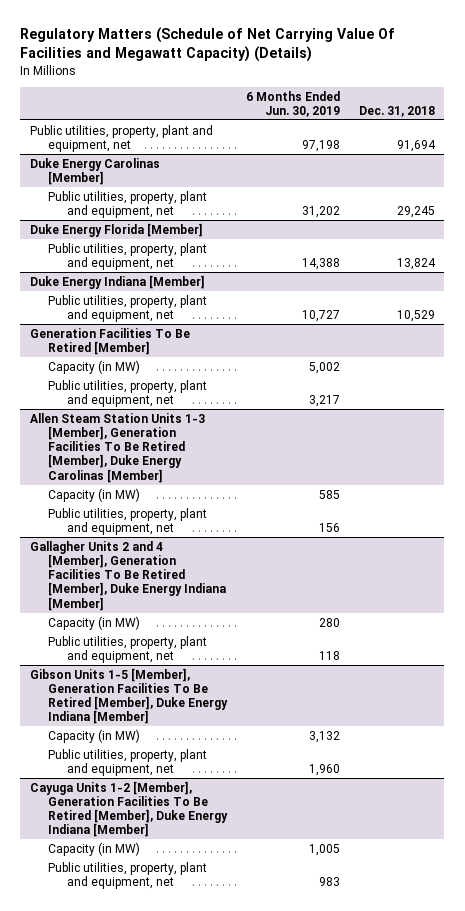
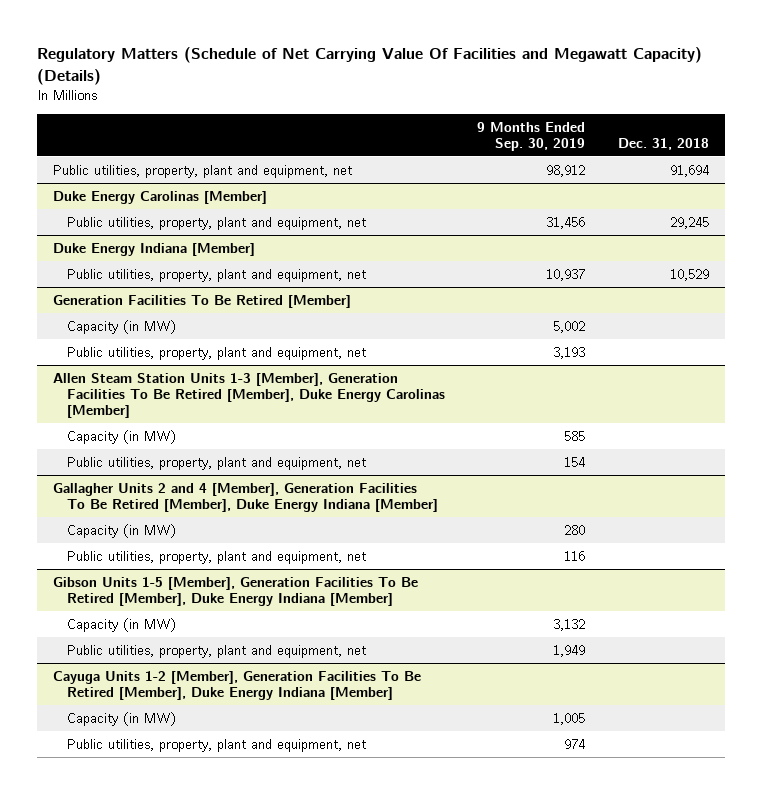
- | 6 Months Ended Jun. 30, 2019 | Dec. 31, 2018
+ | 9 Months Ended Sep. 30, 2019 | Dec. 31, 2018
- Duke Energy Florida [Member]
- Public utilities, property, plant and equipment, net | 14,388 | 13,824

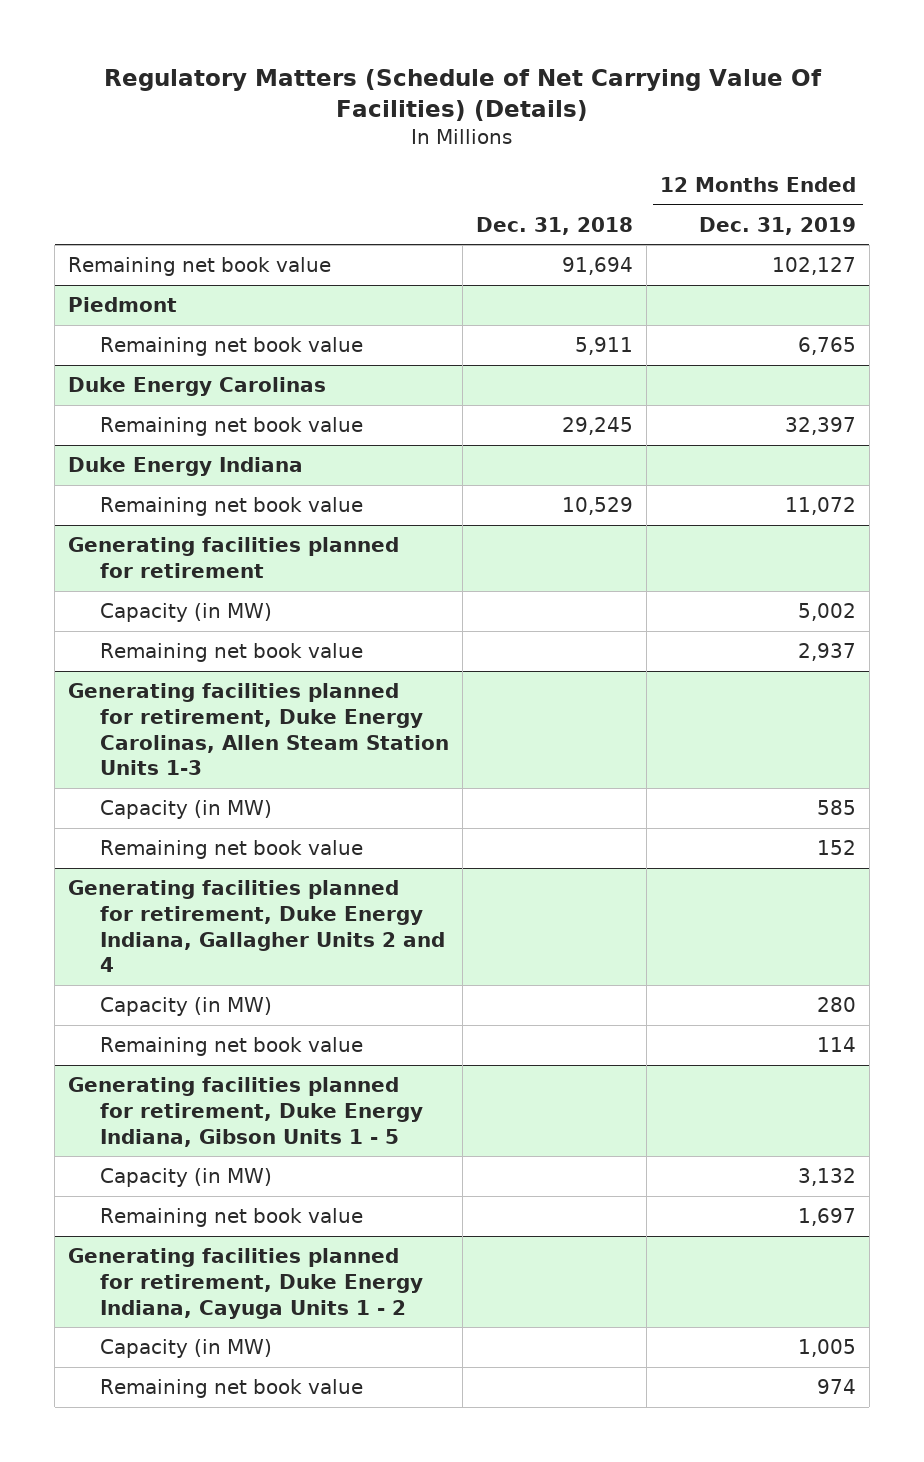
- Regulatory Matters (Schedule of Net Carrying Value Of Facilities and Megawatt Capacity) (Details)
+ Regulatory Matters (Schedule of Net Carrying Value Of Facilities) (Details)
- | 9 Months Ended Sep. 30, 2019 | Dec. 31, 2018
+ | Dec. 31, 2018 | 12 Months Ended Dec. 31, 2019
- Public utilities, property, plant and equipment, net | 98,912 | 91,694
- Duke Energy Carolinas [Member]
- Public utilities, property, plant and equipment, net | 31,456 | 29,245
- Duke Energy Indiana [Member]
- Public utilities, property, plant and equipment, net | 10,937 | 10,529
- Generation Facilities To Be Retired [Member]
+ Remaining net book value | 91,694 | 102,127
+ Piedmont
+ Remaining net book value | 5,911 | 6,765
+ Duke Energy Carolinas
+ Remaining net book value | 29,245 | 32,397
+ Duke Energy Indiana
+ Remaining net book value | 10,529 | 11,072
+ Generating facilities planned for retirement
- Public utilities, property, plant and equipment, net | 3,193 |
- Allen Steam Station Units 1-3 [Member], Generation Facilities To Be Retired [Member], Duke Energy Carolinas [Member]
+ Remaining net book value | | 2,937
+ Generating facilities planned for retirement, Duke Energy Carolinas, Allen Steam Station Units 1-3
- Public utilities, property, plant and equipment, net | 154 |
- Gallagher Units 2 and 4 [Member], Generation Facilities To Be Retired [Member], Duke Energy Indiana [Member]
+ Remaining net book value | | 152
+ Generating facilities planned for retirement, Duke Energy Indiana, Gallagher Units 2 and 4
- Public utilities, property, plant and equipment, net | 116 |
- Gibson Units 1-5 [Member], Generation Facilities To Be Retired [Member], Duke Energy Indiana [Member]
+ Remaining net book value | | 114
+ Generating facilities planned for retirement, Duke Energy Indiana, Gibson Units 1 - 5
- Public utilities, property, plant and equipment, net | 1,949 |
- Cayuga Units 1-2 [Member], Generation Facilities To Be Retired [Member], Duke Energy Indiana [Member]
+ Remaining net book value | | 1,697
+ Generating facilities planned for retirement, Duke Energy Indiana, Cayuga Units 1 - 2
- Public utilities, property, plant and equipment, net | 974 |
+ Remaining net book value | | 974

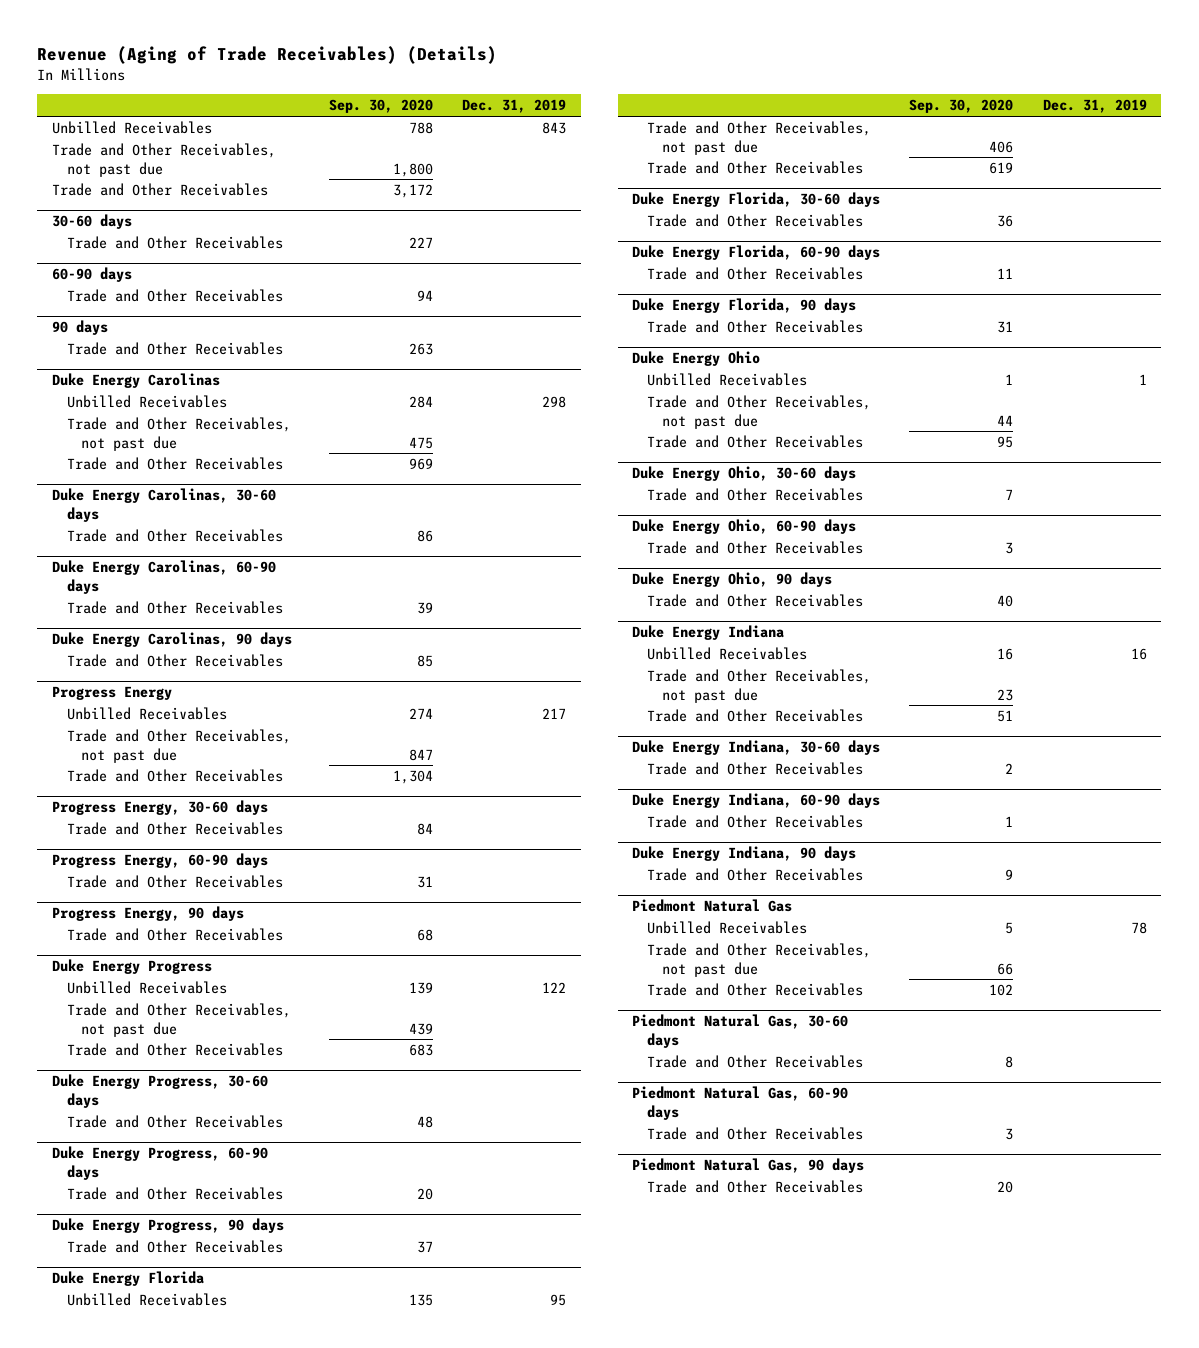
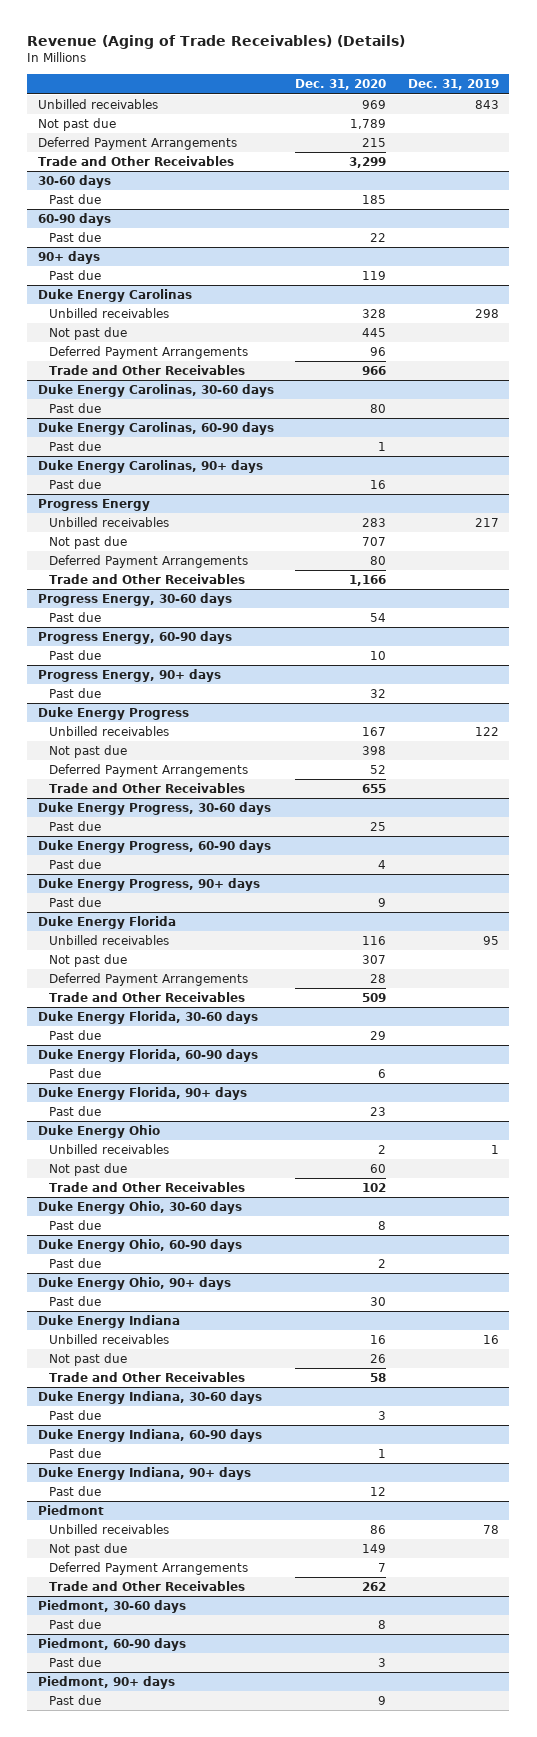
- | Sep. 30, 2020 | Dec. 31, 2019
+ | Dec. 31, 2020 | Dec. 31, 2019
- Unbilled Receivables | 788 | 843
- Trade and Other Receivables, not past due | 1,800 |
+ Unbilled receivables | 969 | 843
+ Not past due | 1,789 |
+ Deferred Payment Arrangements | 215 |
@ 30-60 days
- Trade and Other Receivables | 227 |
+ Past due | 185 |
@ 60-90 days
- Trade and Other Receivables | 94 |
- 90 days
- Trade and Other Receivables | 263 |
@ 60-90 days
+ Past due | 22 |
+ 90+ days
+ Past due | 119 |
@ Duke Energy Carolinas
- Unbilled Receivables | 284 | 298
- Trade and Other Receivables, not past due | 475 |
+ Unbilled receivables | 328 | 298
+ Not past due | 445 |
+ Deferred Payment Arrangements | 96 |
@ Duke Energy Carolinas, 30-60 days
- Trade and Other Receivables | 86 |
+ Past due | 80 |
@ Duke Energy Carolinas, 60-90 days
- Trade and Other Receivables | 39 |
- Duke Energy Carolinas, 90 days
- Trade and Other Receivables | 85 |
@ Duke Energy Carolinas, 60-90 days
+ Past due | 1 |
+ Duke Energy Carolinas, 90+ days
+ Past due | 16 |
@ Progress Energy
- Unbilled Receivables | 274 | 217
- Trade and Other Receivables, not past due | 847 |
+ Unbilled receivables | 283 | 217
+ Not past due | 707 |
+ Deferred Payment Arrangements | 80 |
@ Progress Energy, 30-60 days
- Trade and Other Receivables | 84 |
+ Past due | 54 |
@ Progress Energy, 60-90 days
- Trade and Other Receivables | 31 |
- Progress Energy, 90 days
- Trade and Other Receivables | 68 |
@ Progress Energy, 60-90 days
+ Past due | 10 |
+ Progress Energy, 90+ days
+ Past due | 32 |
@ Duke Energy Progress
- Unbilled Receivables | 139 | 122
- Trade and Other Receivables, not past due | 439 |
+ Unbilled receivables | 167 | 122
+ Not past due | 398 |
+ Deferred Payment Arrangements | 52 |
@ Duke Energy Progress, 30-60 days
- Trade and Other Receivables | 48 |
+ Past due | 25 |
@ Duke Energy Progress, 60-90 days
- Trade and Other Receivables | 20 |
- Duke Energy Progress, 90 days
- Trade and Other Receivables | 37 |
@ Duke Energy Progress, 60-90 days
+ Past due | 4 |
+ Duke Energy Progress, 90+ days
+ Past due | 9 |
@ Duke Energy Florida
- Unbilled Receivables | 135 | 95
- Trade and Other Receivables, not past due | 406 |
+ Unbilled receivables | 116 | 95
+ Not past due | 307 |
+ Deferred Payment Arrangements | 28 |
@ Duke Energy Florida, 30-60 days
- Trade and Other Receivables | 36 |
+ Past due | 29 |
@ Duke Energy Florida, 60-90 days
- Trade and Other Receivables | 11 |
- Duke Energy Florida, 90 days
- Trade and Other Receivables | 31 |
@ Duke Energy Florida, 60-90 days
+ Past due | 6 |
+ Duke Energy Florida, 90+ days
+ Past due | 23 |
@ Duke Energy Ohio
- Unbilled Receivables | 1 | 1
- Trade and Other Receivables, not past due | 44 |
+ Unbilled receivables | 2 | 1
+ Not past due | 60 |
@ Duke Energy Ohio, 30-60 days
- Trade and Other Receivables | 7 |
+ Past due | 8 |
@ Duke Energy Ohio, 60-90 days
- Trade and Other Receivables | 3 |
- Duke Energy Ohio, 90 days
- Trade and Other Receivables | 40 |
@ Duke Energy Ohio, 60-90 days
+ Past due | 2 |
+ Duke Energy Ohio, 90+ days
+ Past due | 30 |
@ Duke Energy Indiana
- Unbilled Receivables | 16 | 16
- Trade and Other Receivables, not past due | 23 |
+ Unbilled receivables | 16 | 16
+ Not past due | 26 |
@ Duke Energy Indiana, 30-60 days
- Trade and Other Receivables | 2 |
+ Past due | 3 |
@ Duke Energy Indiana, 60-90 days
- Trade and Other Receivables | 1 |
- Duke Energy Indiana, 90 days
- Trade and Other Receivables | 9 |
- Piedmont Natural Gas
- Unbilled Receivables | 5 | 78
- Trade and Other Receivables, not past due | 66 |
@ Duke Energy Indiana, 60-90 days
+ Past due | 1 |
+ Duke Energy Indiana, 90+ days
+ Past due | 12 |
+ Piedmont
+ Unbilled receivables | 86 | 78
+ Not past due | 149 |
+ Deferred Payment Arrangements | 7 |
- Piedmont Natural Gas, 30-60 days
- Trade and Other Receivables | 8 |
- Piedmont Natural Gas, 60-90 days
- Trade and Other Receivables | 3 |
- Piedmont Natural Gas, 90 days
- Trade and Other Receivables | 20 |
+ Piedmont, 30-60 days
+ Past due | 8 |
+ Piedmont, 60-90 days
+ Past due | 3 |
+ Piedmont, 90+ days
+ Past due | 9 |

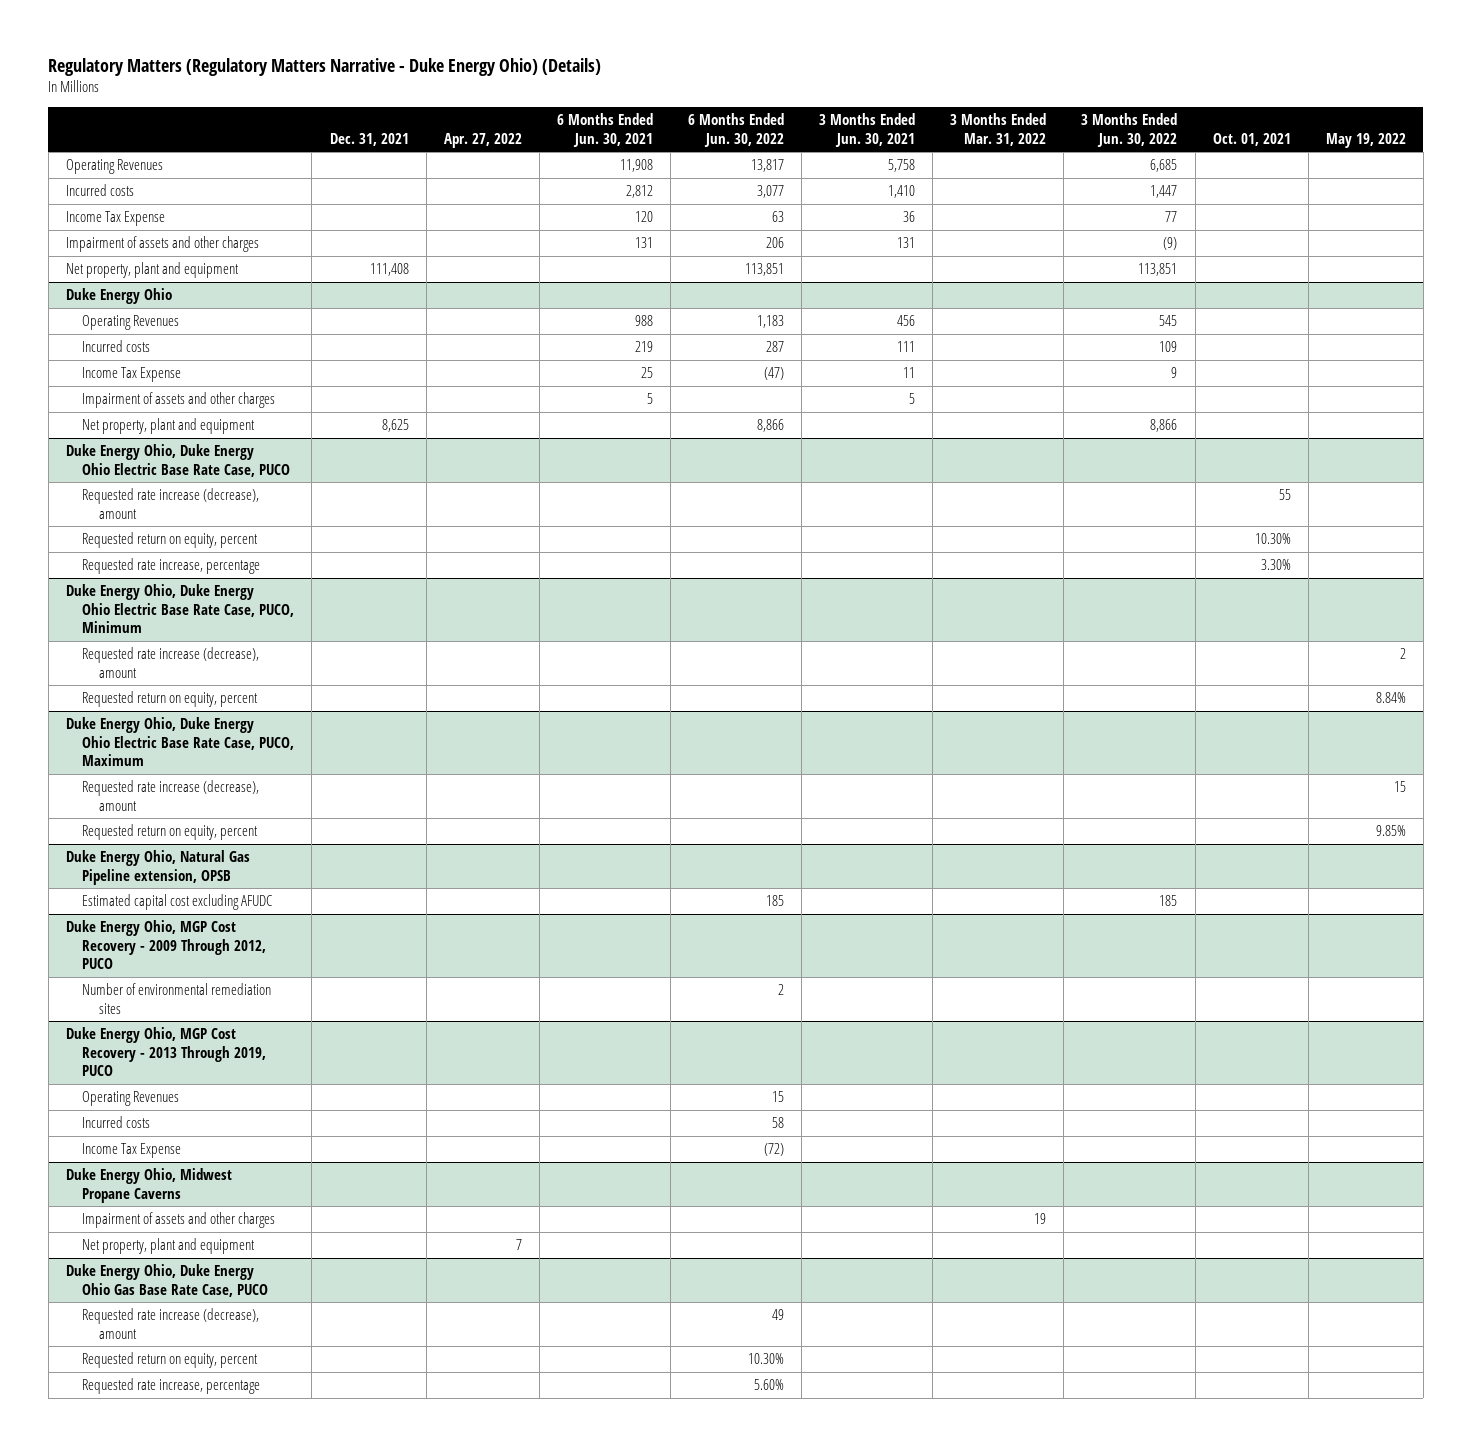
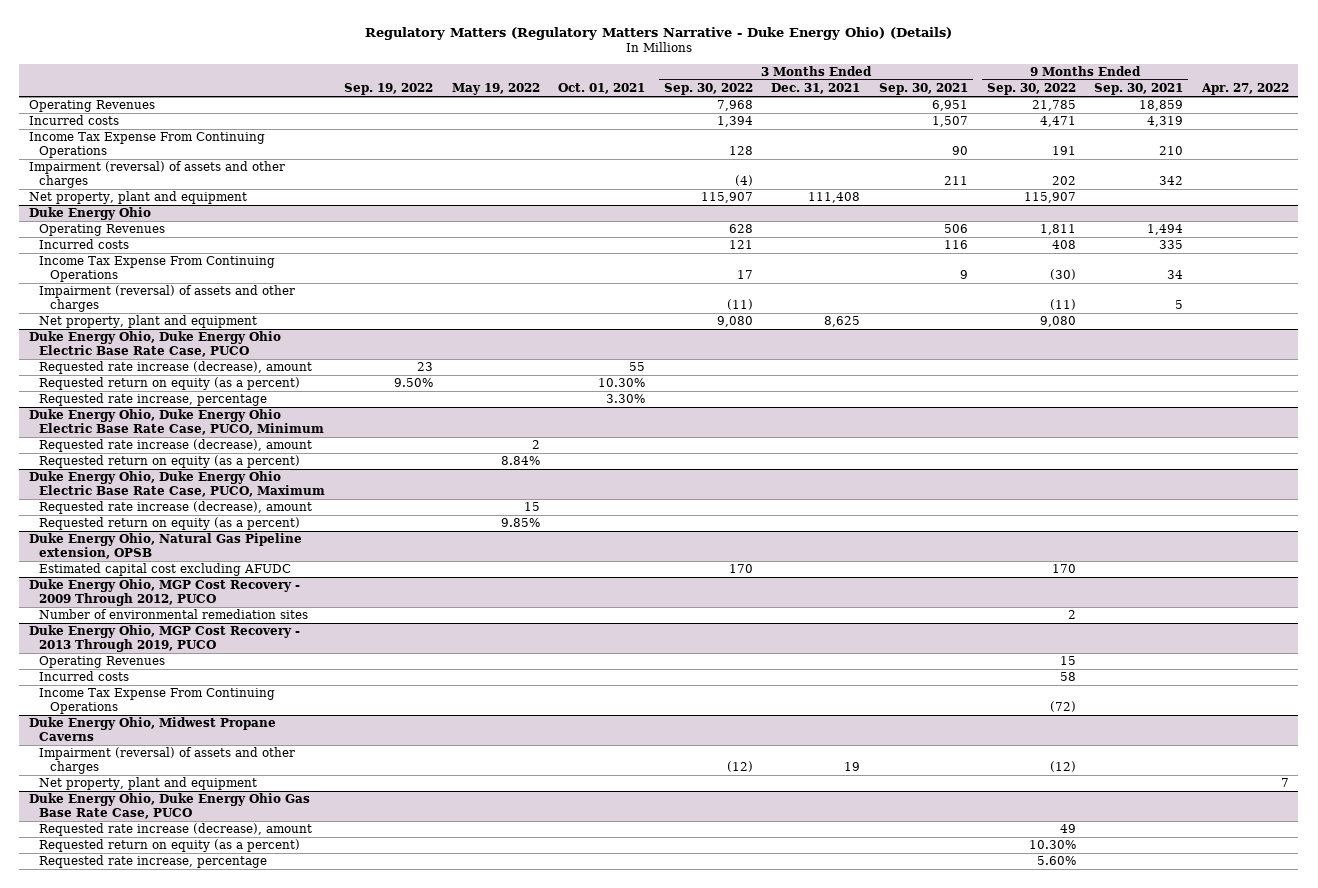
- | Dec. 31, 2021 | Apr. 27, 2022 | 6 Months Ended Jun. 30, 2021 | 6 Months Ended Jun. 30, 2022 | 3 Months Ended Jun. 30, 2021 | 3 Months Ended Mar. 31, 2022 | 3 Months Ended Jun. 30, 2022 | Oct. 01, 2021 | May 19, 2022
+ | Sep. 19, 2022 | May 19, 2022 | Oct. 01, 2021 | 3 Months Ended Sep. 30, 2022 | 3 Months Ended Dec. 31, 2021 | 3 Months Ended Sep. 30, 2021 | 9 Months Ended Sep. 30, 2022 | 9 Months Ended Sep. 30, 2021 | Apr. 27, 2022
- Income Tax Expense | | | 120 | 63 | 36 | | 77 | |
- Impairment of assets and other charges | | | 131 | 206 | 131 | | (9) | |
+ Income Tax Expense From Continuing Operations | | | | 128 | | 90 | 191 | 210 |
+ Impairment (reversal) of assets and other charges | | | | (4) | | 211 | 202 | 342 |
@ Duke Energy Ohio
- Income Tax Expense | | | 25 | (47) | 11 | | 9 | |
- Impairment of assets and other charges | | | 5 | | 5 | | | |
+ Income Tax Expense From Continuing Operations | | | | 17 | | 9 | (30) | 34 |
+ Impairment (reversal) of assets and other charges | | | | (11) | | | (11) | 5 |
@ Duke Energy Ohio, Duke Energy Ohio Electric Base Rate Case, PUCO
- Requested return on equity, percent | | | | | | | | 10.30% |
+ Requested return on equity (as a percent) | 9.50% | | 10.30% | | | | | |
@ Duke Energy Ohio, Duke Energy Ohio Electric Base Rate Case, PUCO, Minimum
- Requested return on equity, percent | | | | | | | | | 8.84%
+ Requested return on equity (as a percent) | | 8.84% | | | | | | |
@ Duke Energy Ohio, Duke Energy Ohio Electric Base Rate Case, PUCO, Maximum
- Requested return on equity, percent | | | | | | | | | 9.85%
+ Requested return on equity (as a percent) | | 9.85% | | | | | | |
@ Duke Energy Ohio, MGP Cost Recovery - 2013 Through 2019, PUCO
- Income Tax Expense | | | | (72) | | | | |
+ Income Tax Expense From Continuing Operations | | | | | | | (72) | |
@ Duke Energy Ohio, Midwest Propane Caverns
- Impairment of assets and other charges | | | | | | 19 | | |
+ Impairment (reversal) of assets and other charges | | | | (12) | 19 | | (12) | |
@ Duke Energy Ohio, Duke Energy Ohio Gas Base Rate Case, PUCO
- Requested return on equity, percent | | | | 10.30% | | | | |
+ Requested return on equity (as a percent) | | | | | | | 10.30% | |

